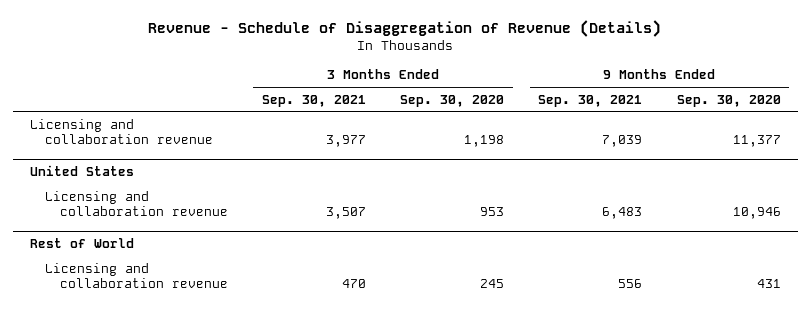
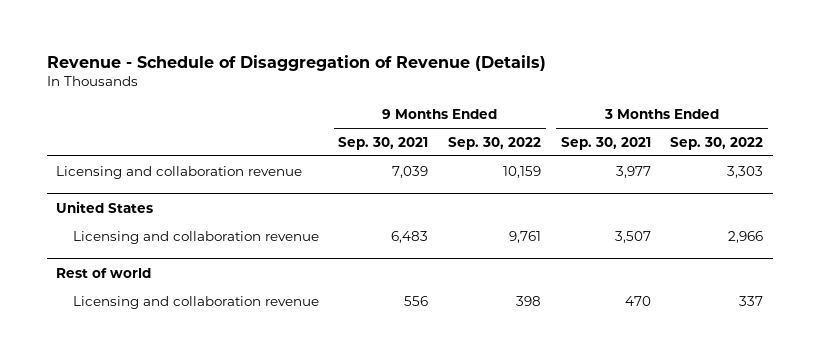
- | 3 Months Ended Sep. 30, 2021 | 3 Months Ended Sep. 30, 2020 | 9 Months Ended Sep. 30, 2021 | 9 Months Ended Sep. 30, 2020
+ | 9 Months Ended Sep. 30, 2021 | 9 Months Ended Sep. 30, 2022 | 3 Months Ended Sep. 30, 2021 | 3 Months Ended Sep. 30, 2022
- Rest of World
+ Rest of world

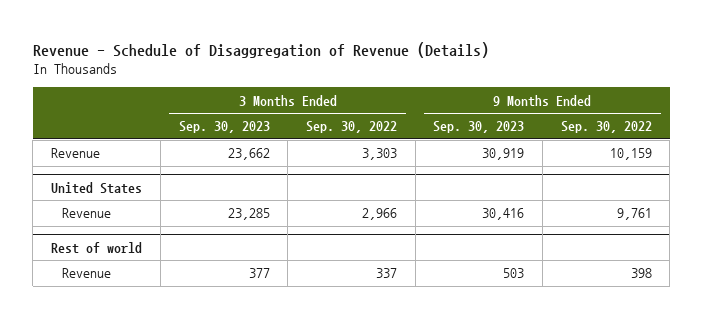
- | 9 Months Ended Sep. 30, 2021 | 9 Months Ended Sep. 30, 2022 | 3 Months Ended Sep. 30, 2021 | 3 Months Ended Sep. 30, 2022
+ | 3 Months Ended Sep. 30, 2023 | 3 Months Ended Sep. 30, 2022 | 9 Months Ended Sep. 30, 2023 | 9 Months Ended Sep. 30, 2022
- Licensing and collaboration revenue | 7,039 | 10,159 | 3,977 | 3,303
+ Revenue | 23,662 | 3,303 | 30,919 | 10,159
@ United States
- Licensing and collaboration revenue | 6,483 | 9,761 | 3,507 | 2,966
+ Revenue | 23,285 | 2,966 | 30,416 | 9,761
@ Rest of world
- Licensing and collaboration revenue | 556 | 398 | 470 | 337
+ Revenue | 377 | 337 | 503 | 398

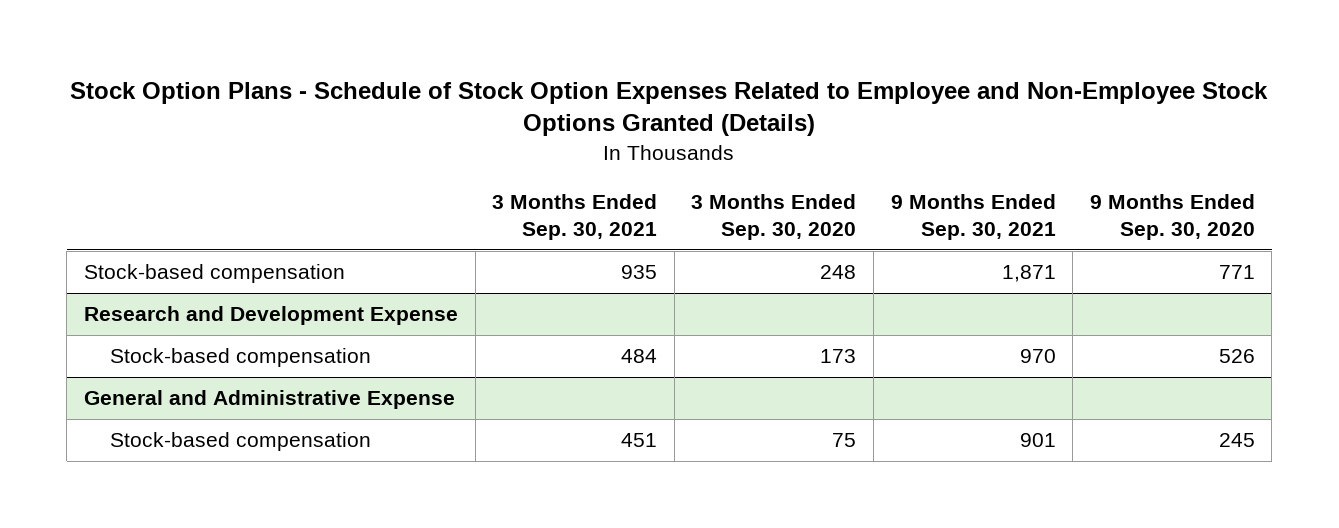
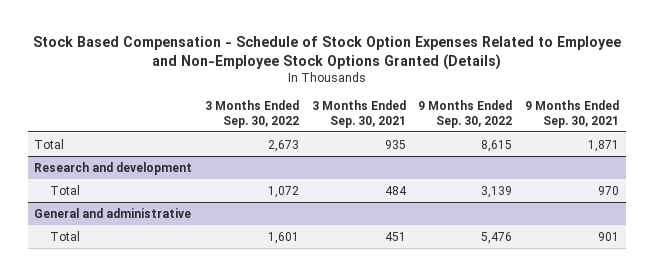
- Stock Option Plans - Schedule of Stock Option Expenses Related to Employee and Non-Employee Stock Options Granted (Details)
+ Stock Based Compensation - Schedule of Stock Option Expenses Related to Employee and Non-Employee Stock Options Granted (Details)
- | 3 Months Ended Sep. 30, 2021 | 3 Months Ended Sep. 30, 2020 | 9 Months Ended Sep. 30, 2021 | 9 Months Ended Sep. 30, 2020
+ | 3 Months Ended Sep. 30, 2022 | 3 Months Ended Sep. 30, 2021 | 9 Months Ended Sep. 30, 2022 | 9 Months Ended Sep. 30, 2021
- Stock-based compensation | 935 | 248 | 1,871 | 771
- Research and Development Expense
- Stock-based compensation | 484 | 173 | 970 | 526
- General and Administrative Expense
- Stock-based compensation | 451 | 75 | 901 | 245
+ Total | 2,673 | 935 | 8,615 | 1,871
+ Research and development
+ Total | 1,072 | 484 | 3,139 | 970
+ General and administrative
+ Total | 1,601 | 451 | 5,476 | 901

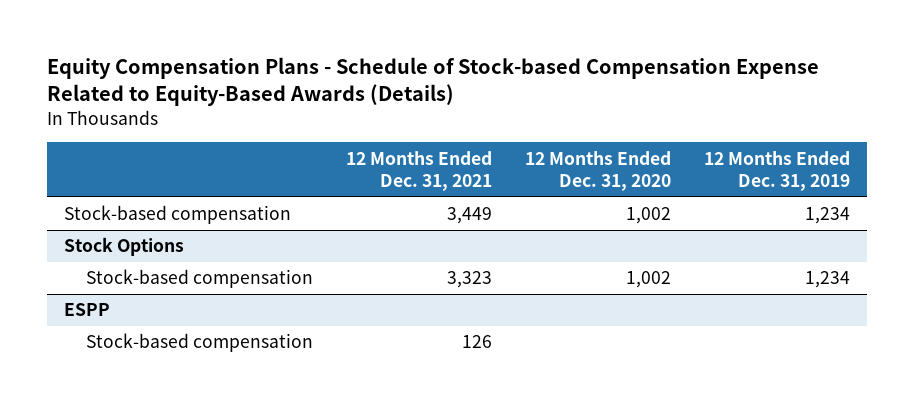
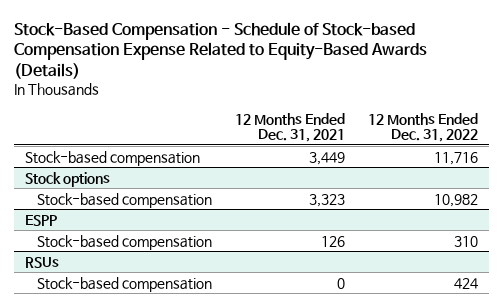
- Equity Compensation Plans - Schedule of Stock-based Compensation Expense Related to Equity-Based Awards (Details)
+ Stock-Based Compensation - Schedule of Stock-based Compensation Expense Related to Equity-Based Awards (Details)
- | 12 Months Ended Dec. 31, 2021 | 12 Months Ended Dec. 31, 2020 | 12 Months Ended Dec. 31, 2019
+ | 12 Months Ended Dec. 31, 2021 | 12 Months Ended Dec. 31, 2022
- Stock Options
+ Stock options
+ RSUs
+ Stock-based compensation | 0 | 424

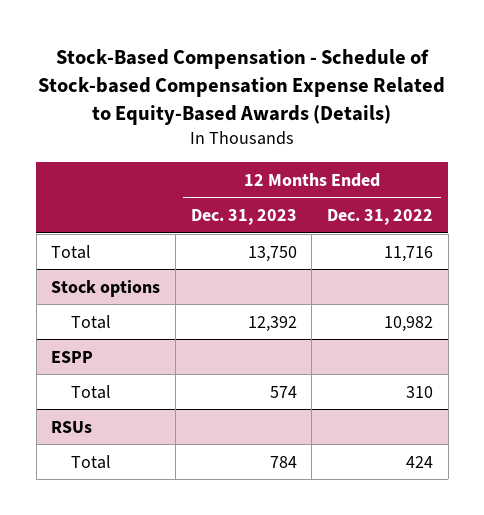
- | 12 Months Ended Dec. 31, 2021 | 12 Months Ended Dec. 31, 2022
+ | 12 Months Ended Dec. 31, 2023 | 12 Months Ended Dec. 31, 2022
- Stock-based compensation | 3,449 | 11,716
+ Total | 13,750 | 11,716
@ Stock options
- Stock-based compensation | 3,323 | 10,982
+ Total | 12,392 | 10,982
@ ESPP
- Stock-based compensation | 126 | 310
+ Total | 574 | 310
@ RSUs
- Stock-based compensation | 0 | 424
+ Total | 784 | 424

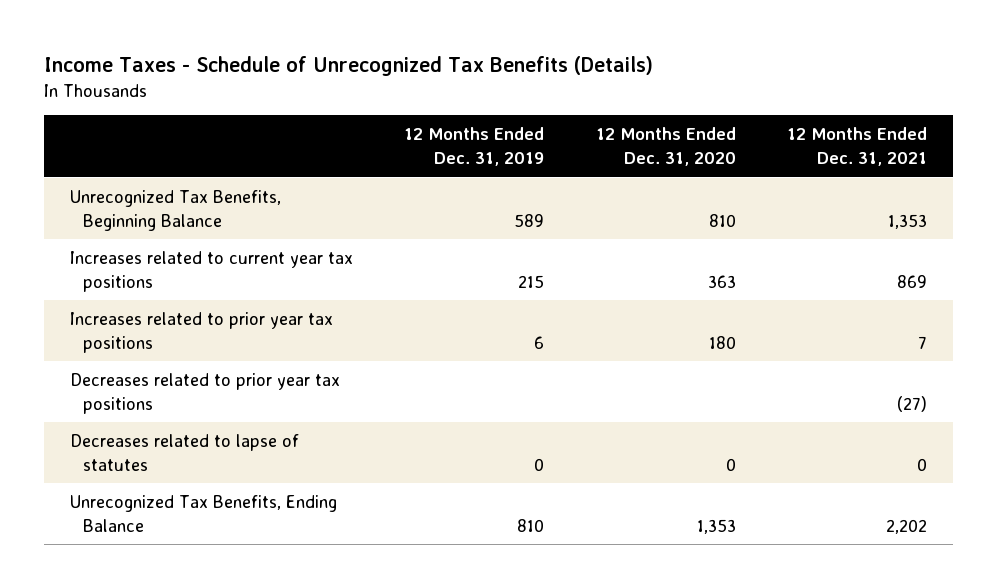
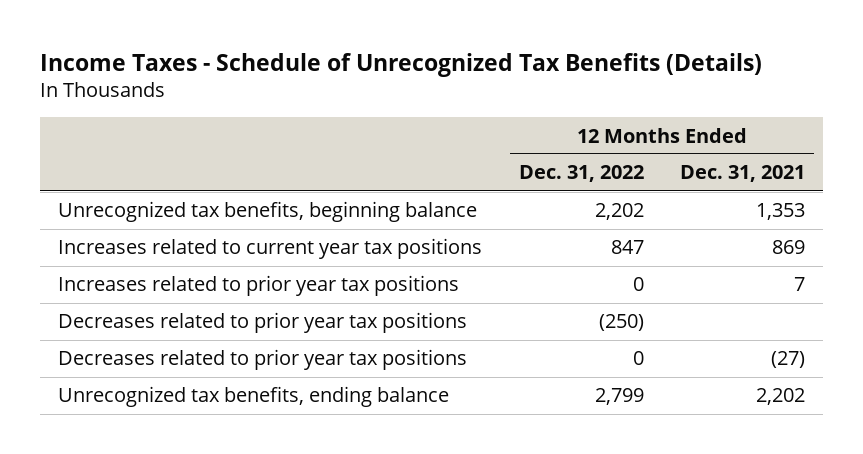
- | 12 Months Ended Dec. 31, 2019 | 12 Months Ended Dec. 31, 2020 | 12 Months Ended Dec. 31, 2021
+ | 12 Months Ended Dec. 31, 2022 | 12 Months Ended Dec. 31, 2021
- Unrecognized Tax Benefits, Beginning Balance | 589 | 810 | 1,353
+ Unrecognized tax benefits, beginning balance | 2,202 | 1,353
+ Decreases related to prior year tax positions | (250) |
- Decreases related to lapse of statutes | 0 | 0 | 0
- Unrecognized Tax Benefits, Ending Balance | 810 | 1,353 | 2,202
+ Unrecognized tax benefits, ending balance | 2,799 | 2,202

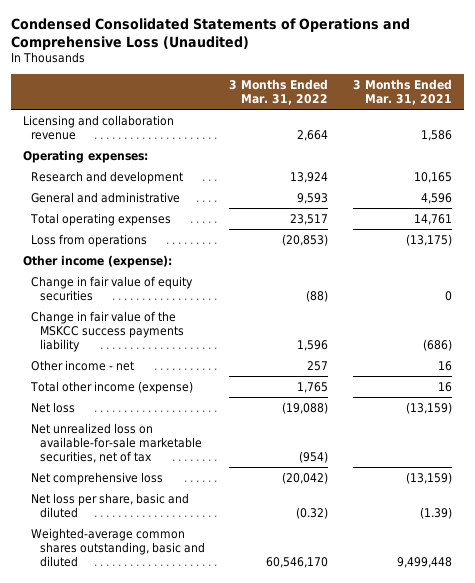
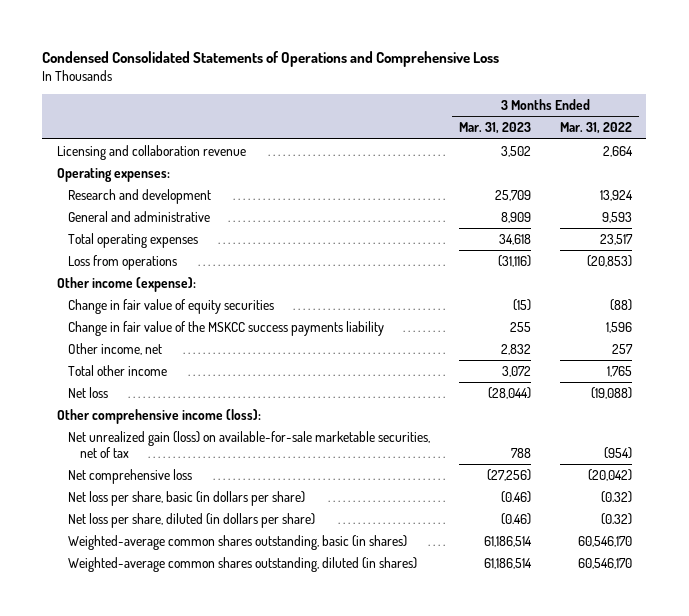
- Condensed Consolidated Statements of Operations and Comprehensive Loss (Unaudited)
+ Condensed Consolidated Statements of Operations and Comprehensive Loss
- | 3 Months Ended Mar. 31, 2022 | 3 Months Ended Mar. 31, 2021
+ | 3 Months Ended Mar. 31, 2023 | 3 Months Ended Mar. 31, 2022
- Other income - net | 257 | 16
- Total other income (expense) | 1,765 | 16
+ Other income, net | 2,832 | 257
+ Total other income | 3,072 | 1,765
- Net unrealized loss on available-for-sale marketable securities, net of tax | (954) |
+ Other comprehensive income (loss):
+ Net unrealized gain (loss) on available-for-sale marketable securities, net of tax | 788 | (954)
- Net loss per share, basic and diluted | (0.32) | (1.39)
- Weighted-average common shares outstanding, basic and diluted | 60,546,170 | 9,499,448
+ Net loss per share, basic (in dollars per share) | (0.46) | (0.32)
+ Net loss per share, diluted (in dollars per share) | (0.46) | (0.32)
+ Weighted-average common shares outstanding, basic (in shares) | 61,186,514 | 60,546,170
+ Weighted-average common shares outstanding, diluted (in shares) | 61,186,514 | 60,546,170

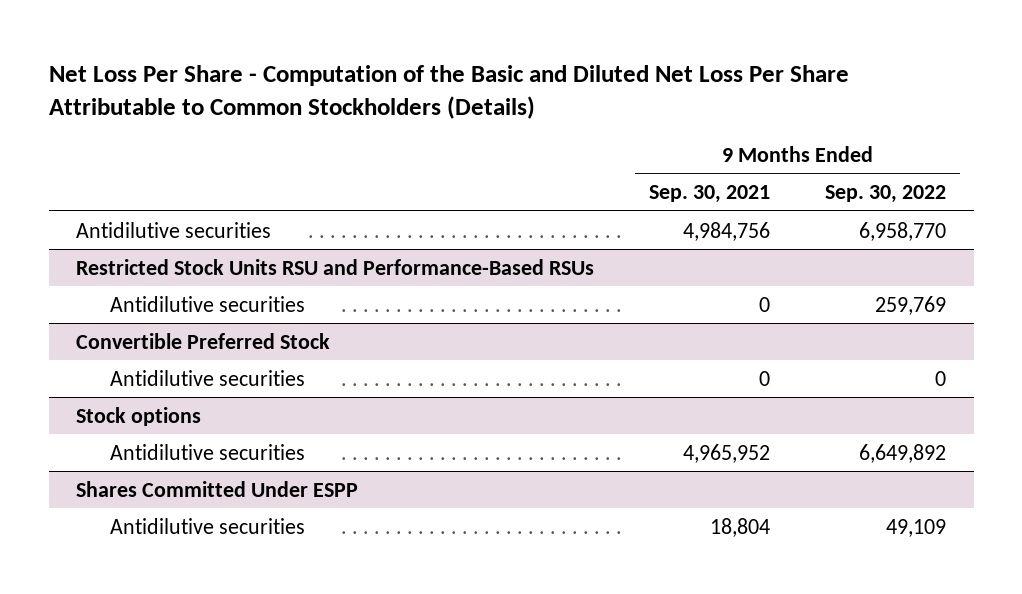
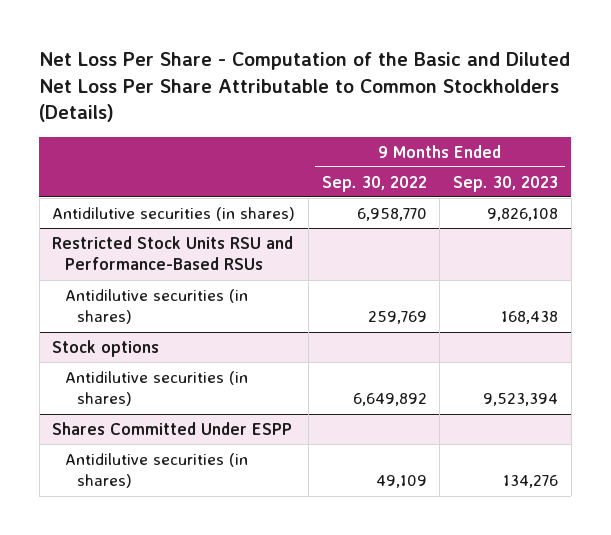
- | 9 Months Ended Sep. 30, 2021 | 9 Months Ended Sep. 30, 2022
+ | 9 Months Ended Sep. 30, 2022 | 9 Months Ended Sep. 30, 2023
- Antidilutive securities | 4,984,756 | 6,958,770
+ Antidilutive securities (in shares) | 6,958,770 | 9,826,108
@ Restricted Stock Units RSU and Performance-Based RSUs
- Antidilutive securities | 0 | 259,769
- Convertible Preferred Stock
- Antidilutive securities | 0 | 0
@ Restricted Stock Units RSU and Performance-Based RSUs
+ Antidilutive securities (in shares) | 259,769 | 168,438
@ Stock options
- Antidilutive securities | 4,965,952 | 6,649,892
+ Antidilutive securities (in shares) | 6,649,892 | 9,523,394
@ Shares Committed Under ESPP
- Antidilutive securities | 18,804 | 49,109
+ Antidilutive securities (in shares) | 49,109 | 134,276

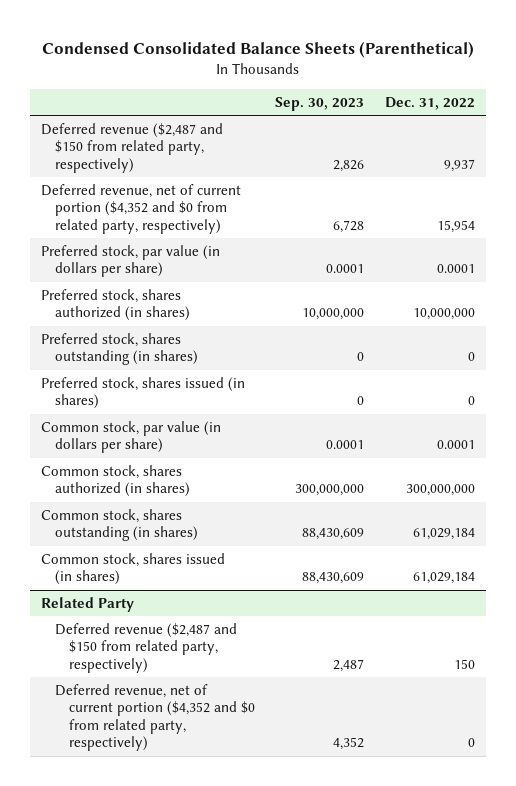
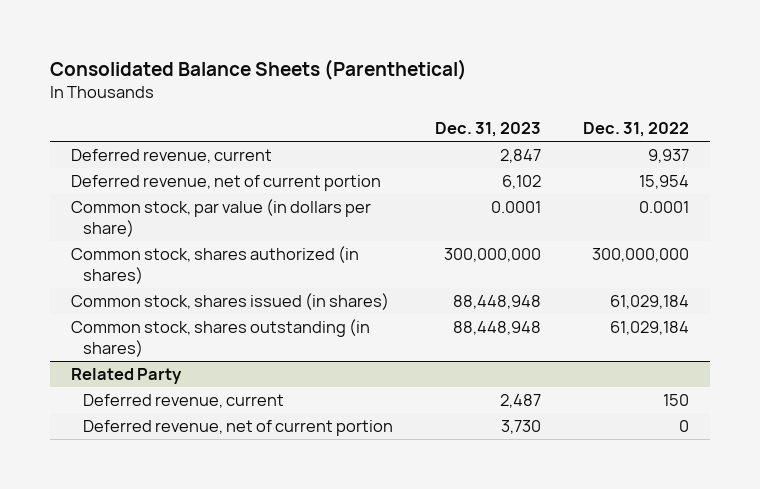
- Condensed Consolidated Balance Sheets (Parenthetical)
+ Consolidated Balance Sheets (Parenthetical)
- | Sep. 30, 2023 | Dec. 31, 2022
+ | Dec. 31, 2023 | Dec. 31, 2022
- Deferred revenue ($2,487 and $150 from related party, respectively) | 2,826 | 9,937
- Deferred revenue, net of current portion ($4,352 and $0 from related party, respectively) | 6,728 | 15,954
- Preferred stock, par value (in dollars per share) | 0.0001 | 0.0001
- Preferred stock, shares authorized (in shares) | 10,000,000 | 10,000,000
- Preferred stock, shares outstanding (in shares) | 0 | 0
- Preferred stock, shares issued (in shares) | 0 | 0
+ Deferred revenue, current | 2,847 | 9,937
+ Deferred revenue, net of current portion | 6,102 | 15,954
moved down: Common stock, shares outstanding (in shares) | 88,448,948 | 61,029,184
@ Related Party
- Deferred revenue ($2,487 and $150 from related party, respectively) | 2,487 | 150
- Deferred revenue, net of current portion ($4,352 and $0 from related party, respectively) | 4,352 | 0
+ Deferred revenue, current | 2,487 | 150
+ Deferred revenue, net of current portion | 3,730 | 0

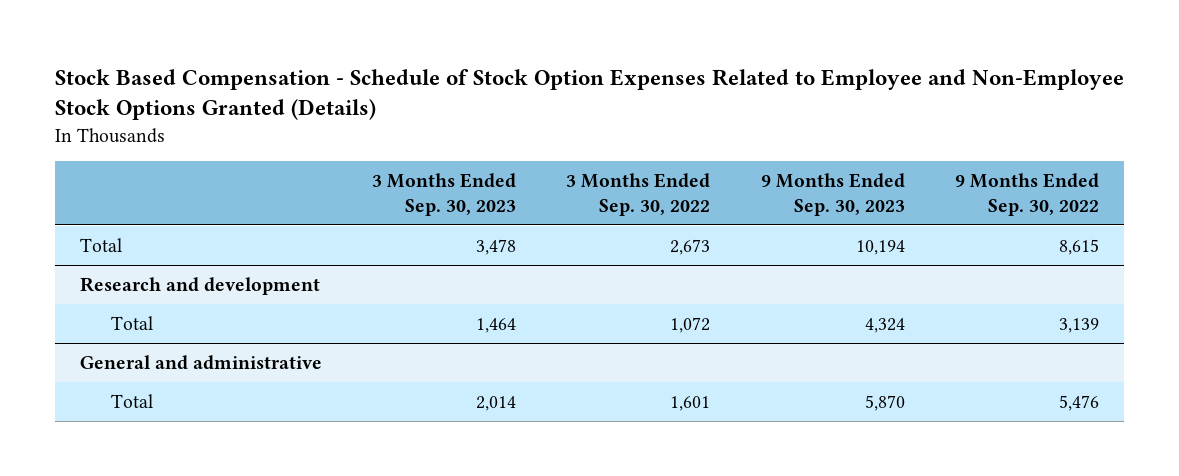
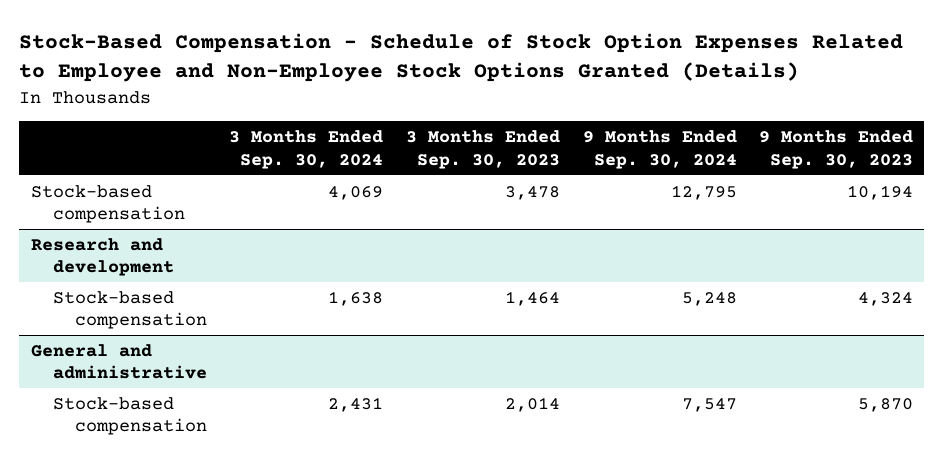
- Stock Based Compensation - Schedule of Stock Option Expenses Related to Employee and Non-Employee Stock Options Granted (Details)
+ Stock-Based Compensation - Schedule of Stock Option Expenses Related to Employee and Non-Employee Stock Options Granted (Details)
- | 3 Months Ended Sep. 30, 2023 | 3 Months Ended Sep. 30, 2022 | 9 Months Ended Sep. 30, 2023 | 9 Months Ended Sep. 30, 2022
+ | 3 Months Ended Sep. 30, 2024 | 3 Months Ended Sep. 30, 2023 | 9 Months Ended Sep. 30, 2024 | 9 Months Ended Sep. 30, 2023
- Total | 3,478 | 2,673 | 10,194 | 8,615
+ Stock-based compensation | 4,069 | 3,478 | 12,795 | 10,194
@ Research and development
- Total | 1,464 | 1,072 | 4,324 | 3,139
+ Stock-based compensation | 1,638 | 1,464 | 5,248 | 4,324
@ General and administrative
- Total | 2,014 | 1,601 | 5,870 | 5,476
+ Stock-based compensation | 2,431 | 2,014 | 7,547 | 5,870

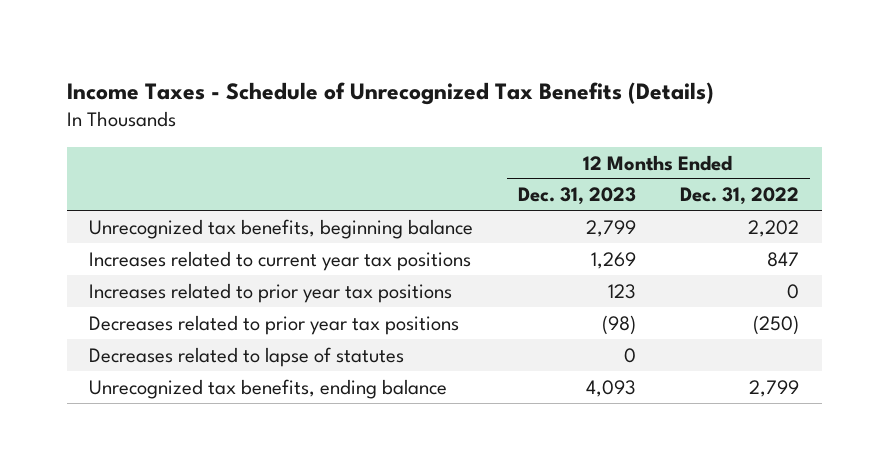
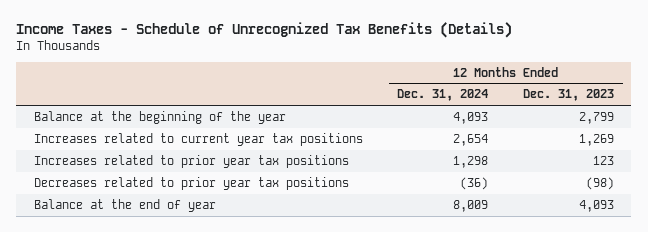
- | 12 Months Ended Dec. 31, 2023 | 12 Months Ended Dec. 31, 2022
+ | 12 Months Ended Dec. 31, 2024 | 12 Months Ended Dec. 31, 2023
- Unrecognized tax benefits, beginning balance | 2,799 | 2,202
+ Balance at the beginning of the year | 4,093 | 2,799
- Decreases related to lapse of statutes | 0 |
- Unrecognized tax benefits, ending balance | 4,093 | 2,799
+ Balance at the end of year | 8,009 | 4,093

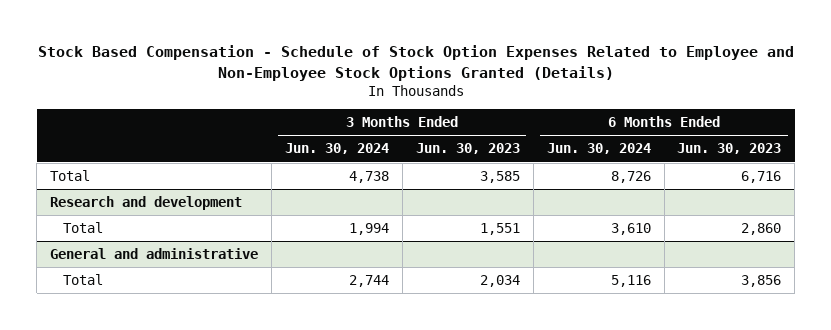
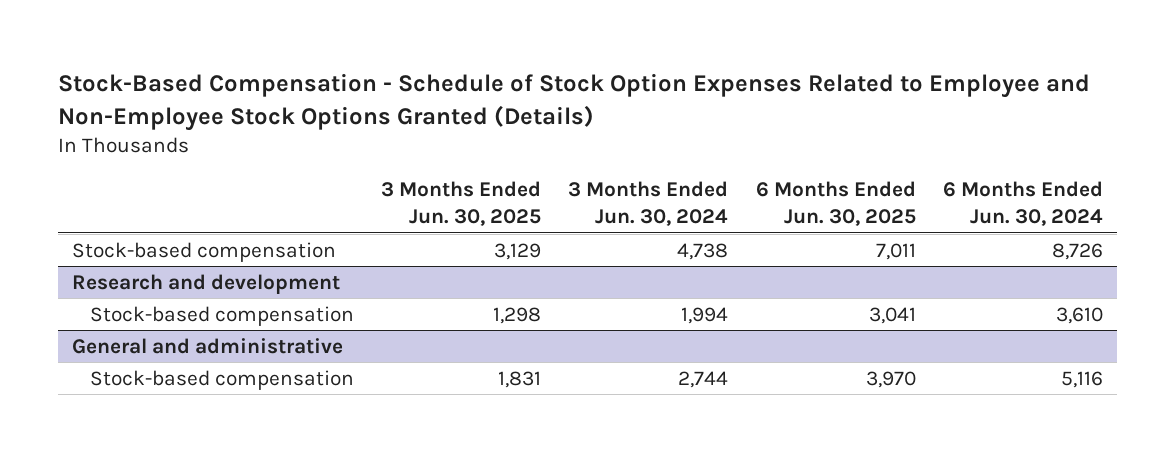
- Stock Based Compensation - Schedule of Stock Option Expenses Related to Employee and Non-Employee Stock Options Granted (Details)
+ Stock-Based Compensation - Schedule of Stock Option Expenses Related to Employee and Non-Employee Stock Options Granted (Details)
- | 3 Months Ended Jun. 30, 2024 | 3 Months Ended Jun. 30, 2023 | 6 Months Ended Jun. 30, 2024 | 6 Months Ended Jun. 30, 2023
+ | 3 Months Ended Jun. 30, 2025 | 3 Months Ended Jun. 30, 2024 | 6 Months Ended Jun. 30, 2025 | 6 Months Ended Jun. 30, 2024
- Total | 4,738 | 3,585 | 8,726 | 6,716
+ Stock-based compensation | 3,129 | 4,738 | 7,011 | 8,726
@ Research and development
- Total | 1,994 | 1,551 | 3,610 | 2,860
+ Stock-based compensation | 1,298 | 1,994 | 3,041 | 3,610
@ General and administrative
- Total | 2,744 | 2,034 | 5,116 | 3,856
+ Stock-based compensation | 1,831 | 2,744 | 3,970 | 5,116

